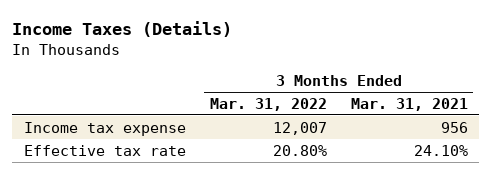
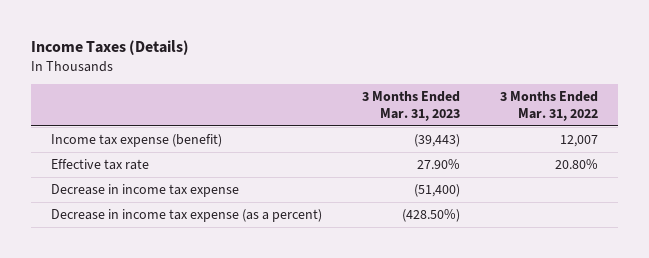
- | 3 Months Ended Mar. 31, 2022 | 3 Months Ended Mar. 31, 2021
+ | 3 Months Ended Mar. 31, 2023 | 3 Months Ended Mar. 31, 2022
- Income tax expense | 12,007 | 956
+ Income tax expense (benefit) | (39,443) | 12,007
+ Decrease in income tax expense | (51,400) |
+ Decrease in income tax expense (as a percent) | (428.50%) |

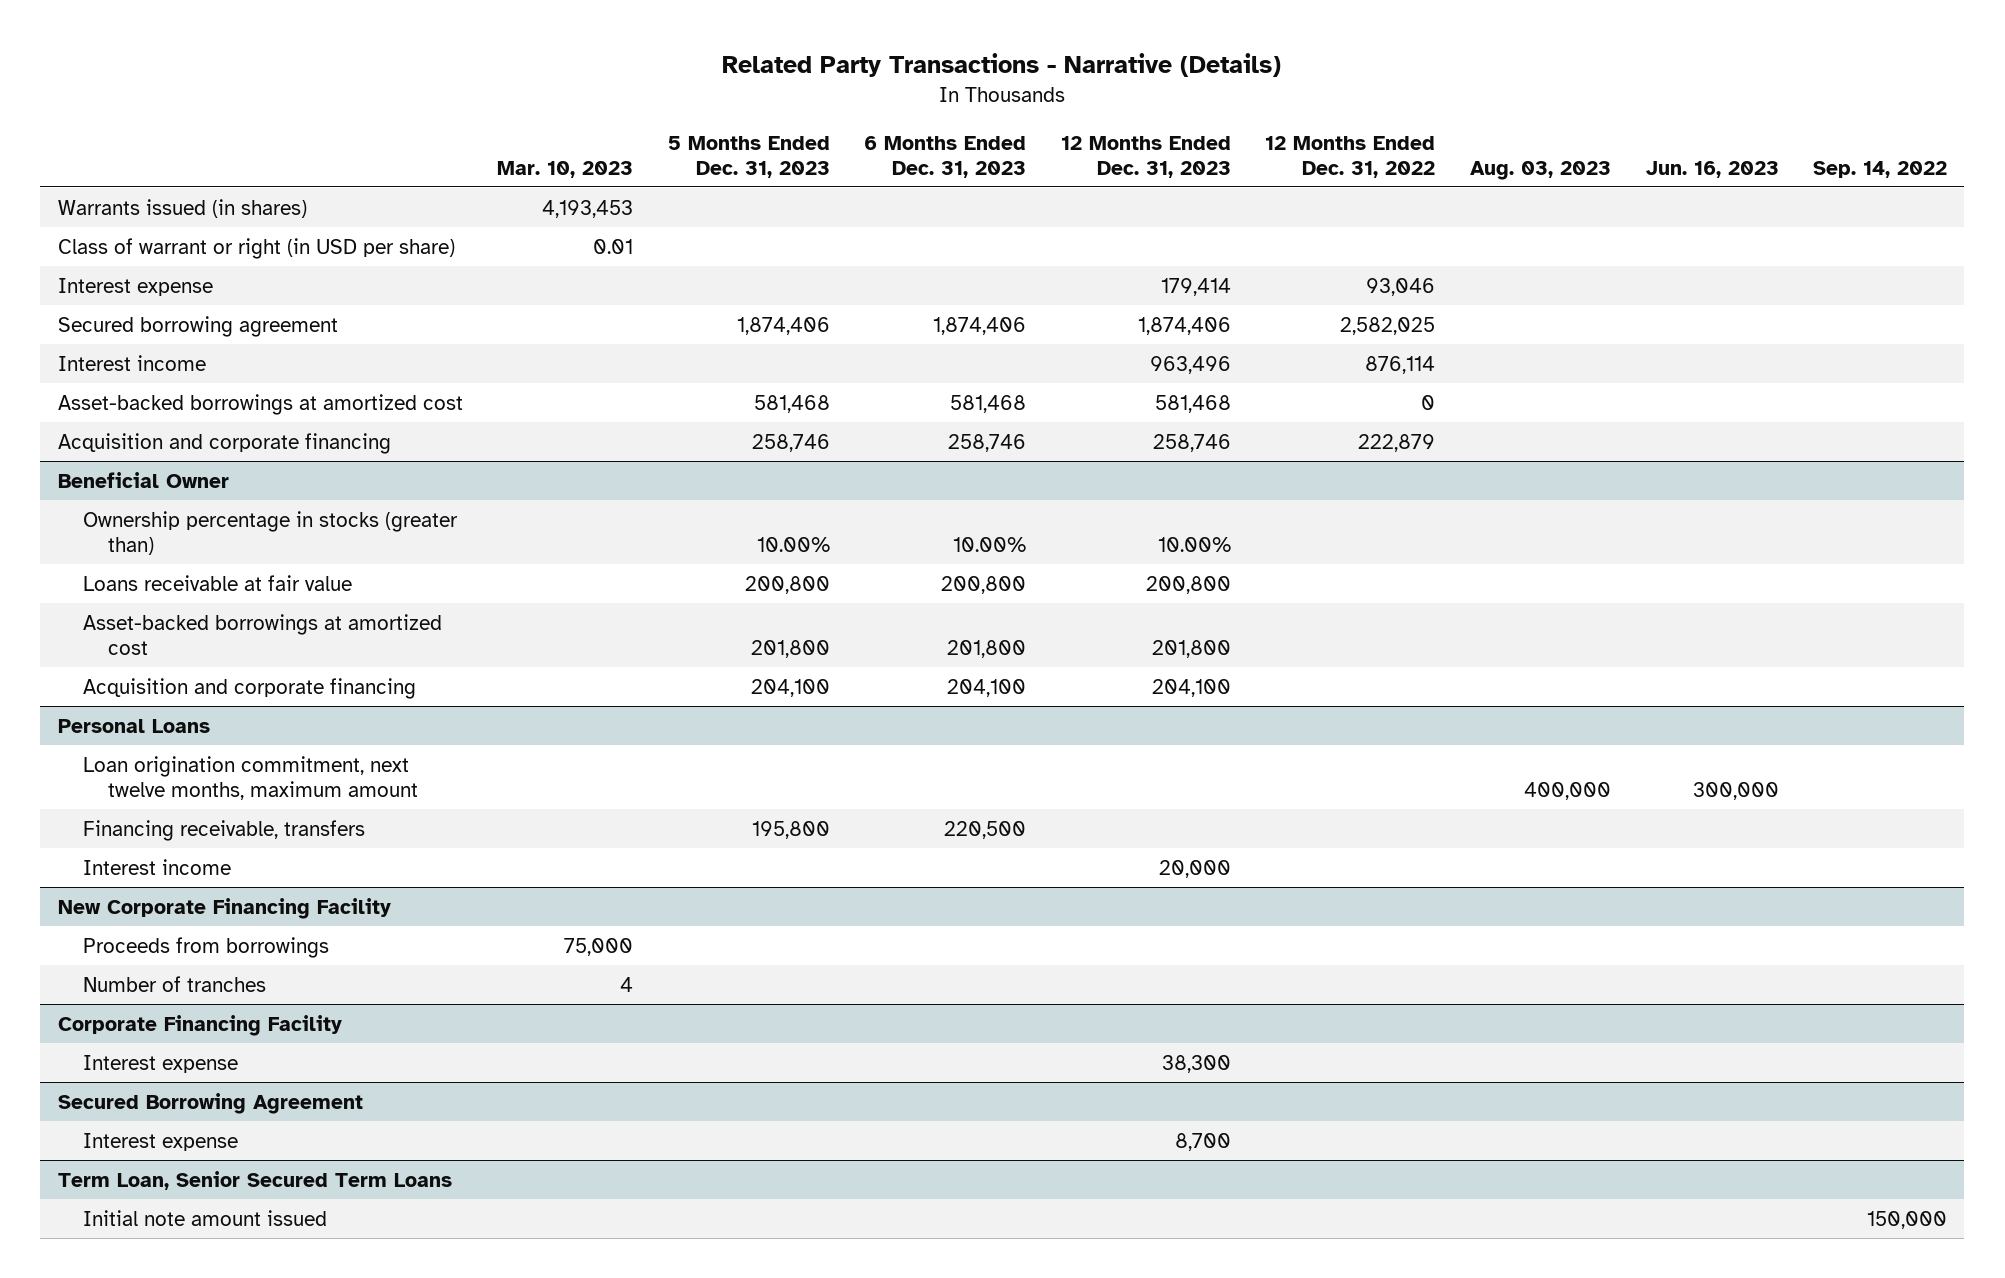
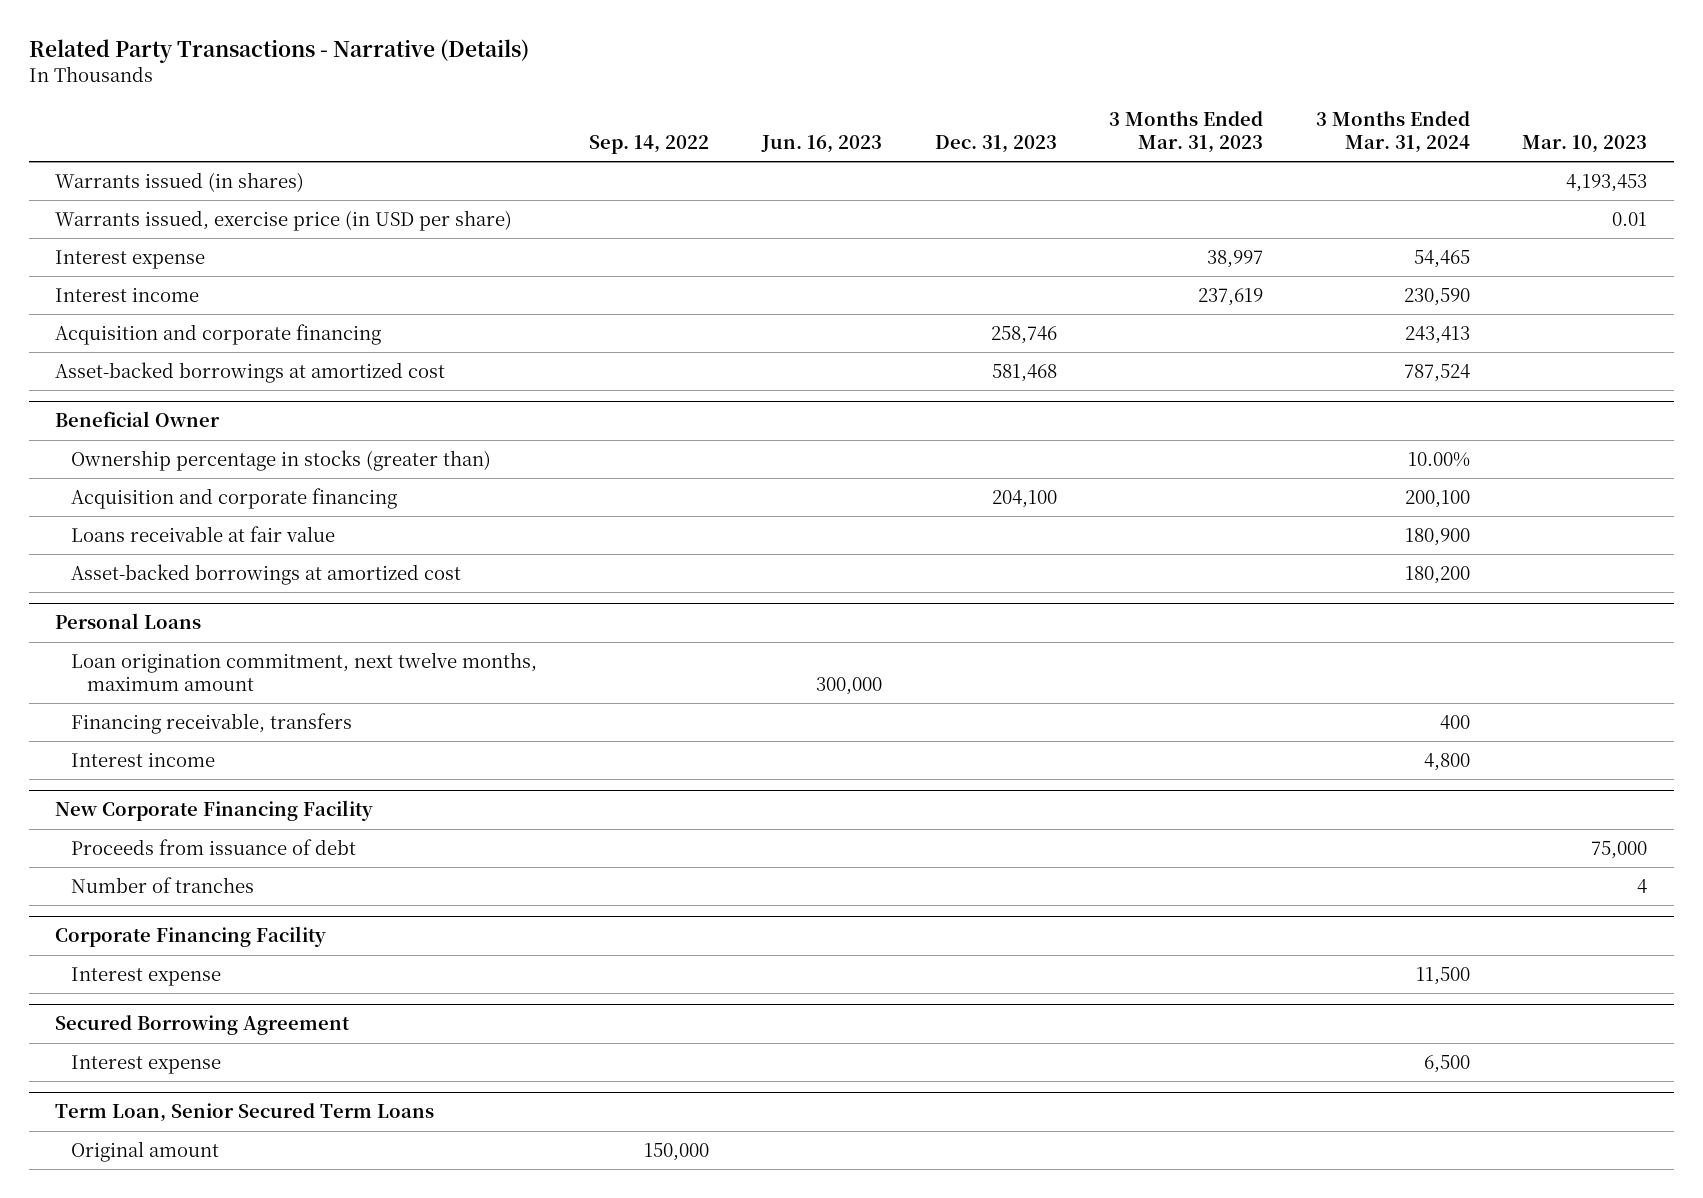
- | Mar. 10, 2023 | 5 Months Ended Dec. 31, 2023 | 6 Months Ended Dec. 31, 2023 | 12 Months Ended Dec. 31, 2023 | 12 Months Ended Dec. 31, 2022 | Aug. 03, 2023 | Jun. 16, 2023 | Sep. 14, 2022
+ | Sep. 14, 2022 | Jun. 16, 2023 | Dec. 31, 2023 | 3 Months Ended Mar. 31, 2023 | 3 Months Ended Mar. 31, 2024 | Mar. 10, 2023
- Class of warrant or right (in USD per share) | 0.01 | | | | | | |
+ Warrants issued, exercise price (in USD per share) | | | | | | 0.01
- Secured borrowing agreement | | 1,874,406 | 1,874,406 | 1,874,406 | 2,582,025 | | |
moved down: Asset-backed borrowings at amortized cost | | | 581,468 | | 787,524 |
@ Beneficial Owner
moved up: Acquisition and corporate financing | | | 204,100 | | 200,100 |
@ New Corporate Financing Facility
- Proceeds from borrowings | 75,000 | | | | | | |
+ Proceeds from issuance of debt | | | | | | 75,000
@ Term Loan, Senior Secured Term Loans
- Initial note amount issued | | | | | | | | 150,000
+ Original amount | 150,000 | | | | |

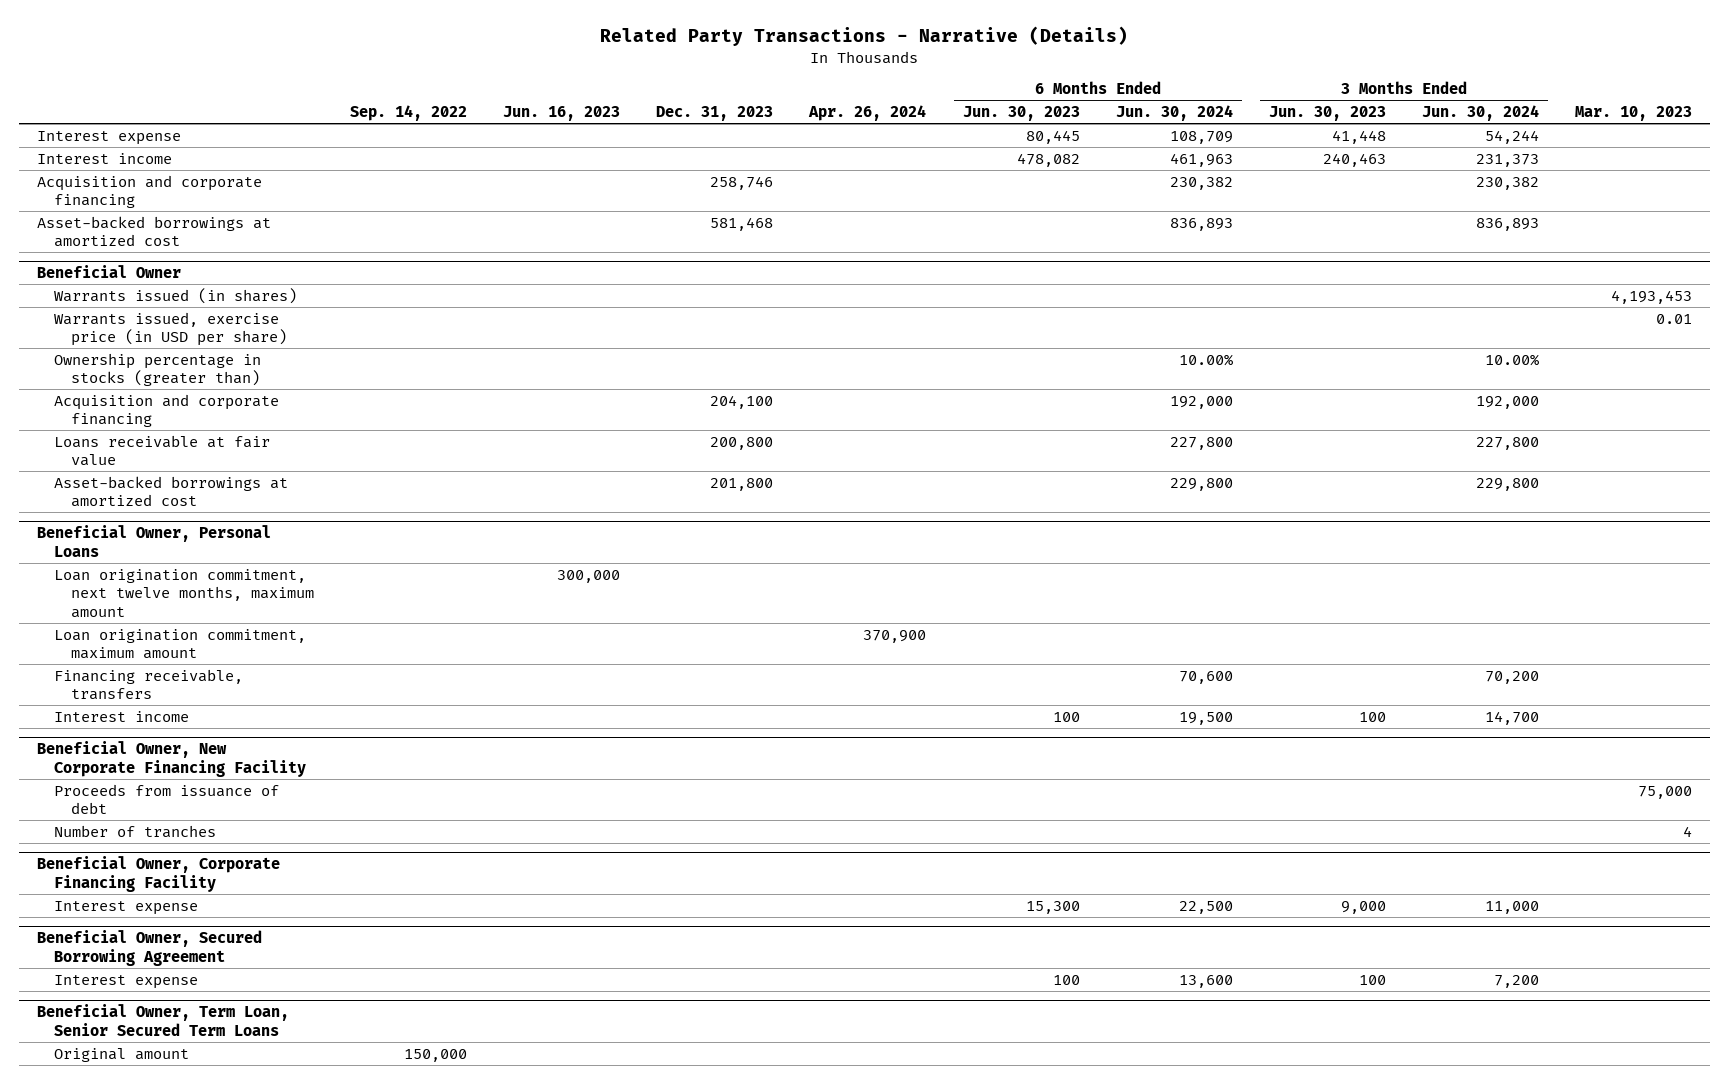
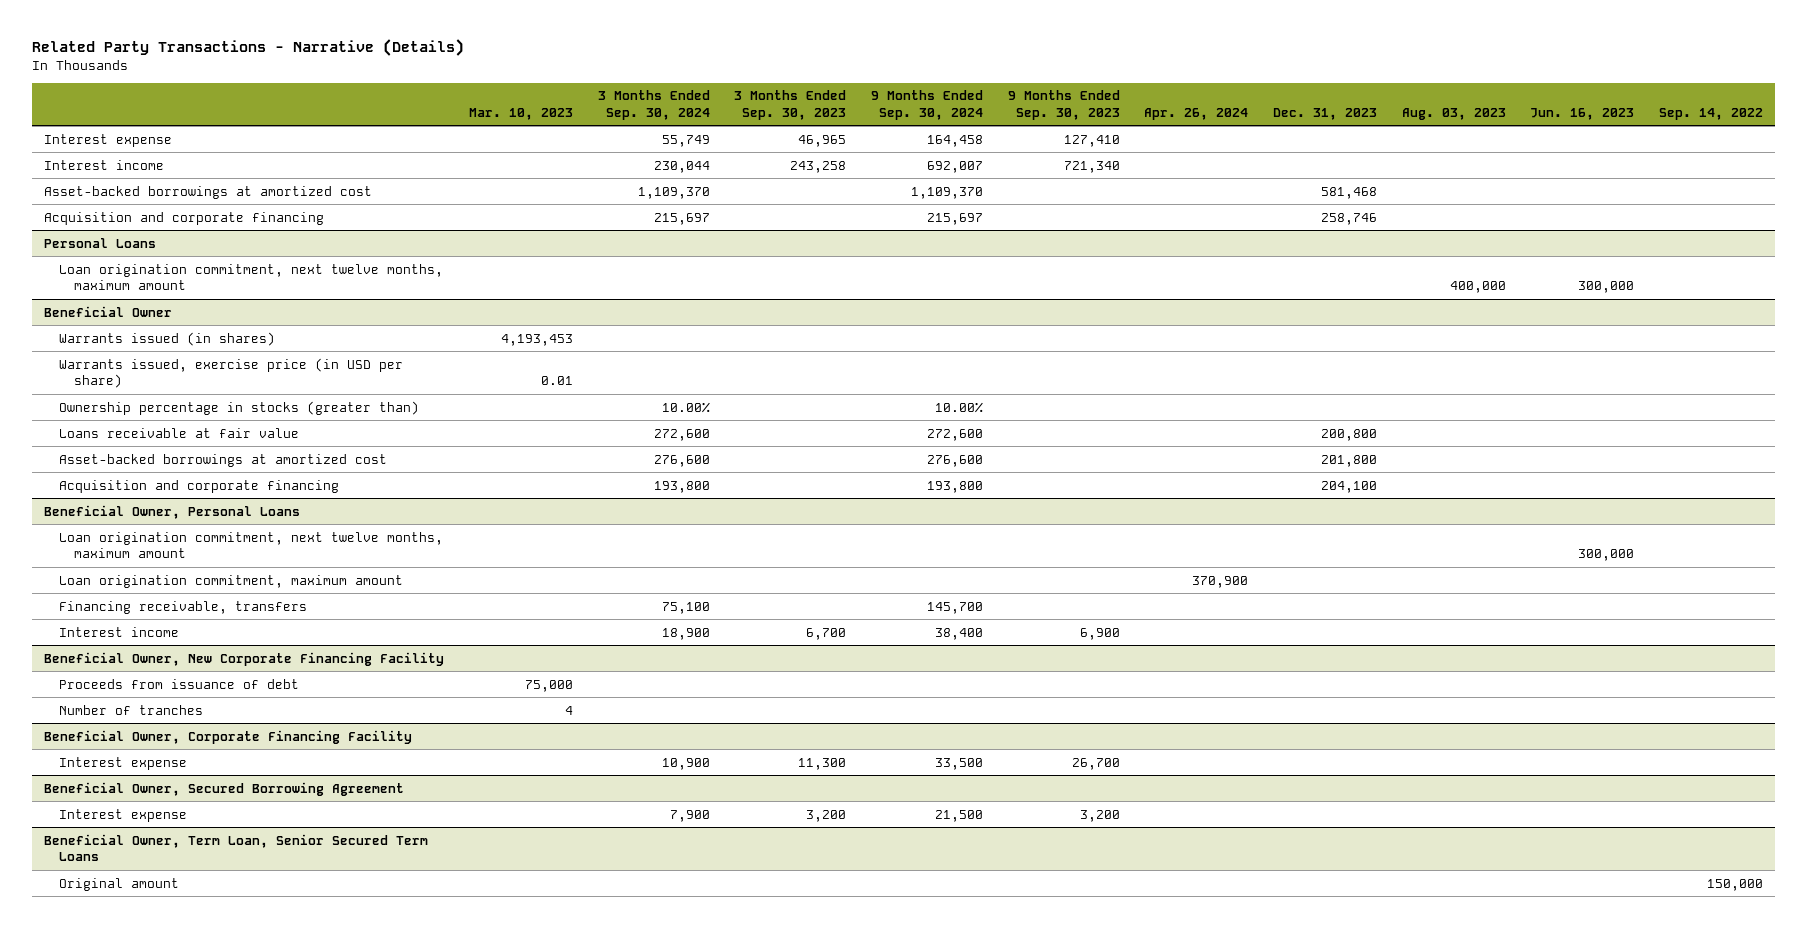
- | Sep. 14, 2022 | Jun. 16, 2023 | Dec. 31, 2023 | Apr. 26, 2024 | 6 Months Ended Jun. 30, 2023 | 6 Months Ended Jun. 30, 2024 | 3 Months Ended Jun. 30, 2023 | 3 Months Ended Jun. 30, 2024 | Mar. 10, 2023
+ | Mar. 10, 2023 | 3 Months Ended Sep. 30, 2024 | 3 Months Ended Sep. 30, 2023 | 9 Months Ended Sep. 30, 2024 | 9 Months Ended Sep. 30, 2023 | Apr. 26, 2024 | Dec. 31, 2023 | Aug. 03, 2023 | Jun. 16, 2023 | Sep. 14, 2022
moved down: Acquisition and corporate financing | | 215,697 | | 215,697 | | | 258,746 | | |
+ Personal Loans
+ Loan origination commitment, next twelve months, maximum amount | | | | | | | | 400,000 | 300,000 |
@ Beneficial Owner
moved down: Acquisition and corporate financing | | 193,800 | | 193,800 | | | 204,100 | | |

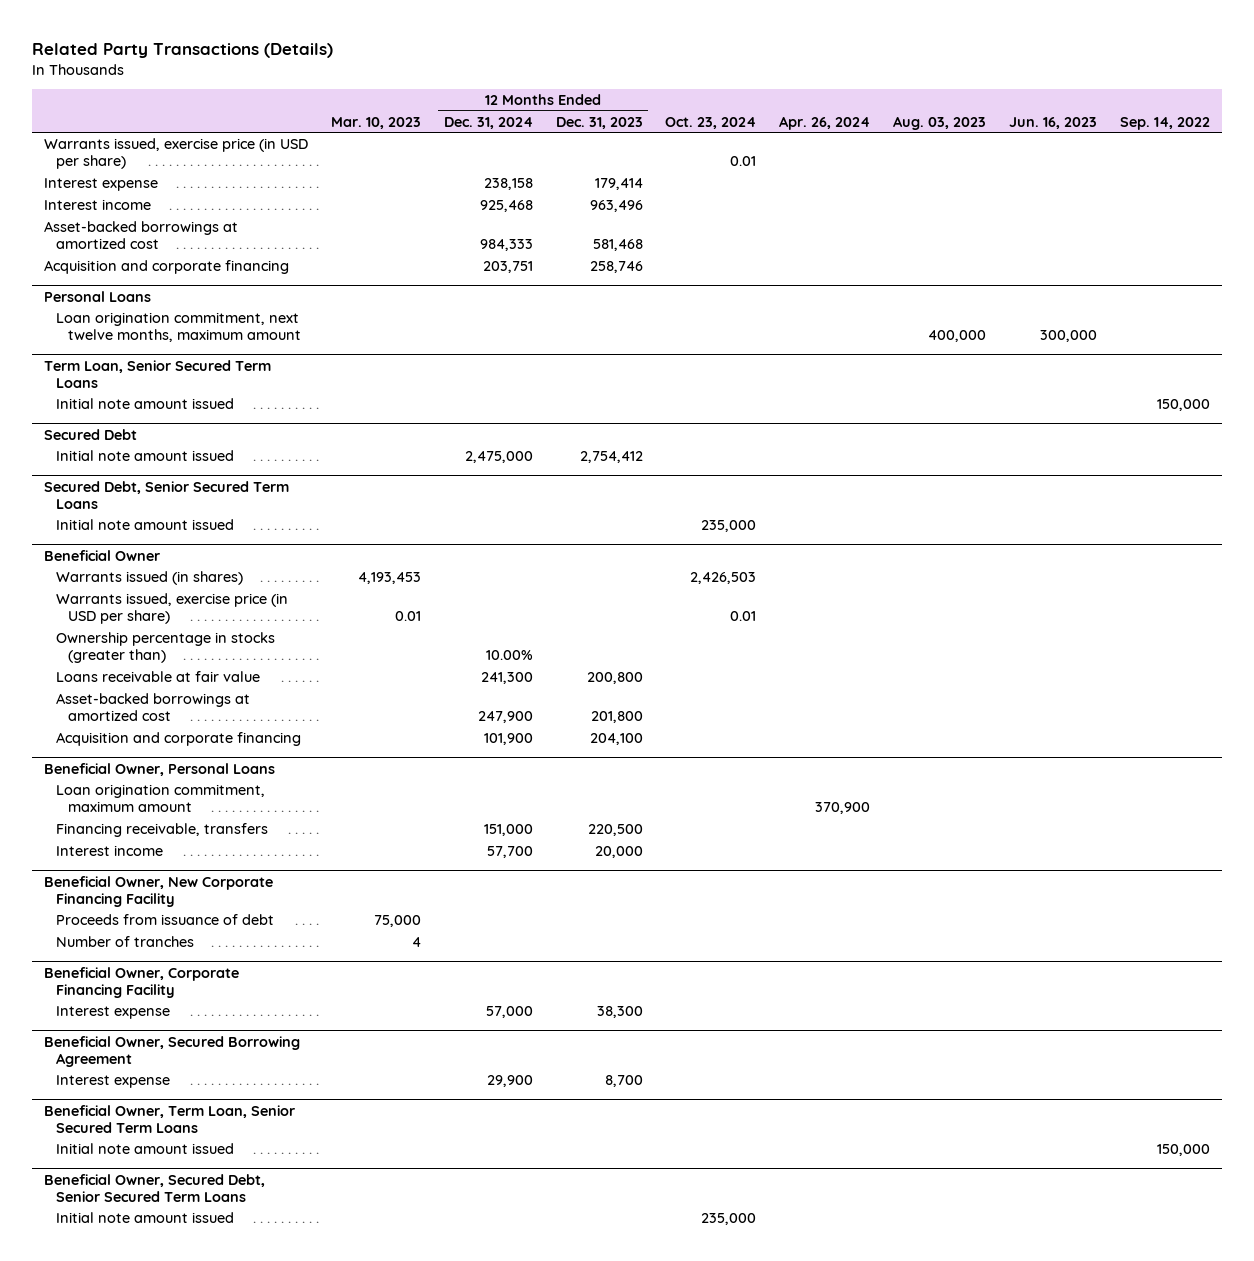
- Related Party Transactions - Narrative (Details)
+ Related Party Transactions (Details)
- | Mar. 10, 2023 | 3 Months Ended Sep. 30, 2024 | 3 Months Ended Sep. 30, 2023 | 9 Months Ended Sep. 30, 2024 | 9 Months Ended Sep. 30, 2023 | Apr. 26, 2024 | Dec. 31, 2023 | Aug. 03, 2023 | Jun. 16, 2023 | Sep. 14, 2022
+ | Mar. 10, 2023 | 12 Months Ended Dec. 31, 2024 | 12 Months Ended Dec. 31, 2023 | Oct. 23, 2024 | Apr. 26, 2024 | Aug. 03, 2023 | Jun. 16, 2023 | Sep. 14, 2022
+ Warrants issued, exercise price (in USD per share) | | | | 0.01 | | | |
+ Term Loan, Senior Secured Term Loans
+ Initial note amount issued | | | | | | | | 150,000
+ Secured Debt
+ Initial note amount issued | | 2,475,000 | 2,754,412 | | | | |
+ Secured Debt, Senior Secured Term Loans
+ Initial note amount issued | | | | 235,000 | | | |
@ Beneficial Owner, Personal Loans
- Loan origination commitment, next twelve months, maximum amount | | | | | | | | | 300,000 |
@ Beneficial Owner, Term Loan, Senior Secured Term Loans
- Original amount | | | | | | | | | | 150,000
+ Initial note amount issued | | | | | | | | 150,000
+ Beneficial Owner, Secured Debt, Senior Secured Term Loans
+ Initial note amount issued | | | | 235,000 | | | |

